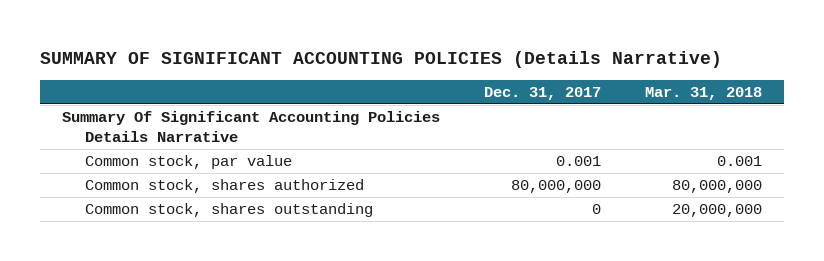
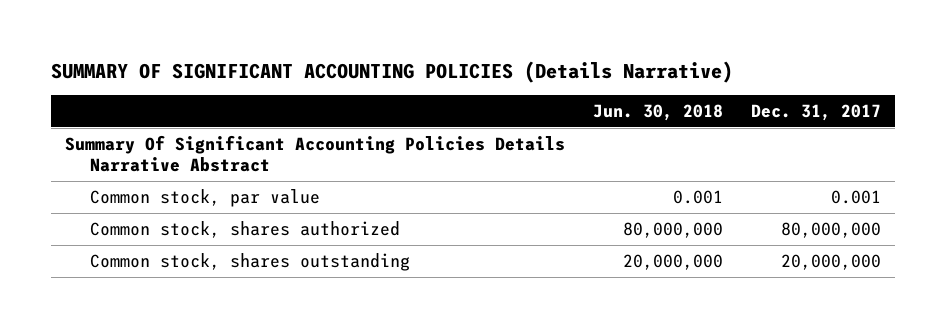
- | Dec. 31, 2017 | Mar. 31, 2018
+ | Jun. 30, 2018 | Dec. 31, 2017
- Summary Of Significant Accounting Policies Details Narrative
+ Summary Of Significant Accounting Policies Details Narrative Abstract
- Common stock, shares outstanding | 0 | 20,000,000
+ Common stock, shares outstanding | 20,000,000 | 20,000,000

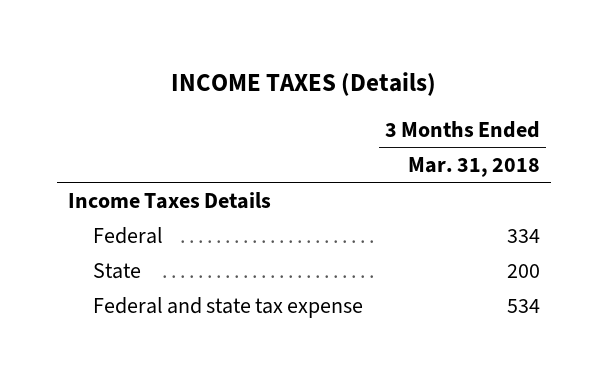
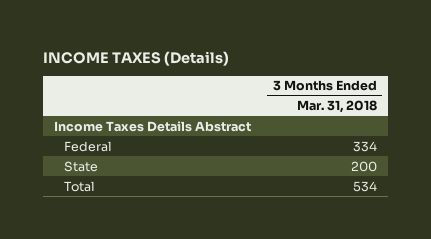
- Income Taxes Details
+ Income Taxes Details Abstract
- Federal and state tax expense | 534
+ Total | 534

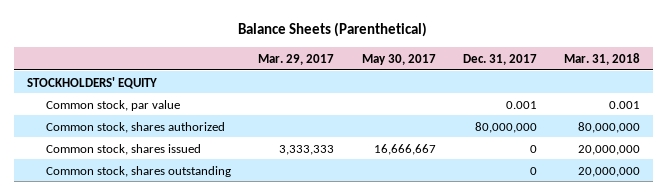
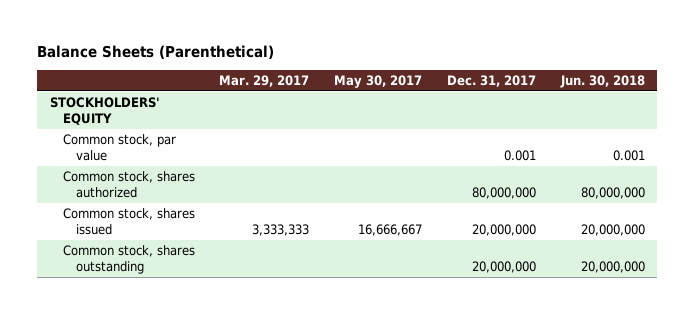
- | Mar. 29, 2017 | May 30, 2017 | Dec. 31, 2017 | Mar. 31, 2018
+ | Mar. 29, 2017 | May 30, 2017 | Dec. 31, 2017 | Jun. 30, 2018
- Common stock, shares issued | 3,333,333 | 16,666,667 | 0 | 20,000,000
- Common stock, shares outstanding | | | 0 | 20,000,000
+ Common stock, shares issued | 3,333,333 | 16,666,667 | 20,000,000 | 20,000,000
+ Common stock, shares outstanding | | | 20,000,000 | 20,000,000

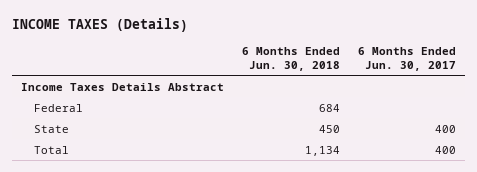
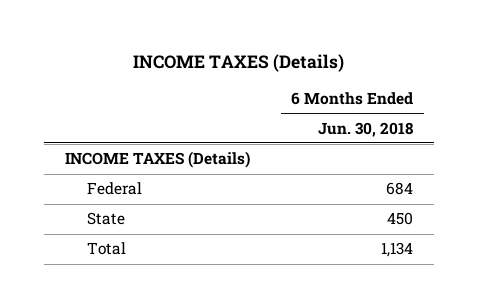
- | 6 Months Ended Jun. 30, 2018 | 6 Months Ended Jun. 30, 2017
+ | 6 Months Ended Jun. 30, 2018
- Income Taxes Details Abstract
+ INCOME TAXES (Details)

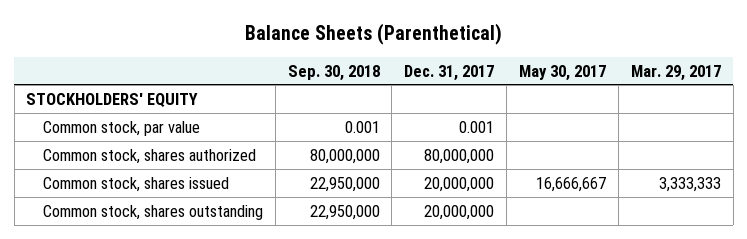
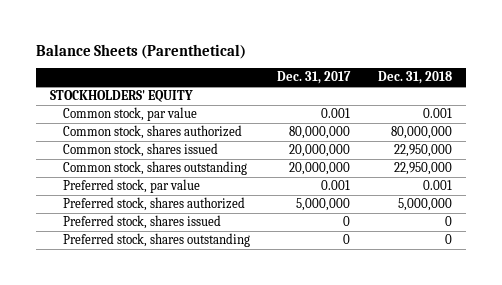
- | Sep. 30, 2018 | Dec. 31, 2017 | May 30, 2017 | Mar. 29, 2017
+ | Dec. 31, 2017 | Dec. 31, 2018
+ Preferred stock, par value | 0.001 | 0.001
+ Preferred stock, shares authorized | 5,000,000 | 5,000,000
+ Preferred stock, shares issued | 0 | 0
+ Preferred stock, shares outstanding | 0 | 0

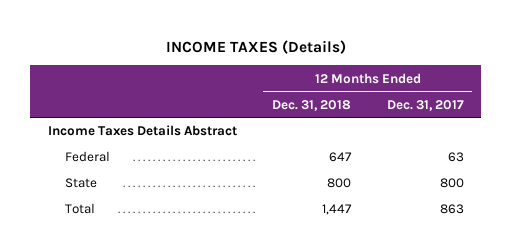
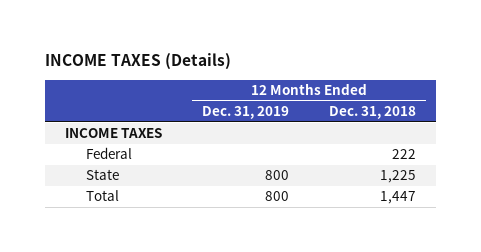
- | 12 Months Ended Dec. 31, 2018 | 12 Months Ended Dec. 31, 2017
+ | 12 Months Ended Dec. 31, 2019 | 12 Months Ended Dec. 31, 2018
- Income Taxes Details Abstract
- Federal | 647 | 63
- State | 800 | 800
+ INCOME TAXES
+ Federal | | 222
+ State | 800 | 1,225

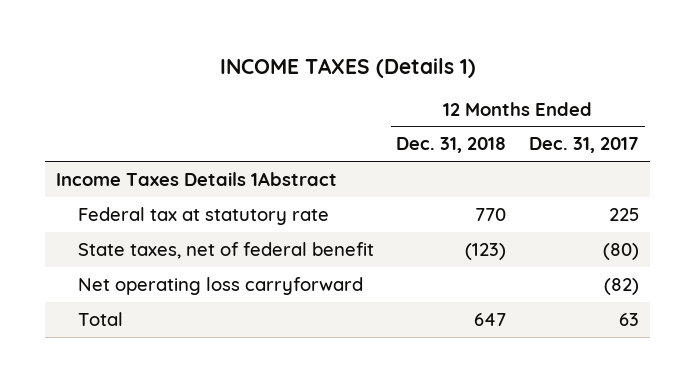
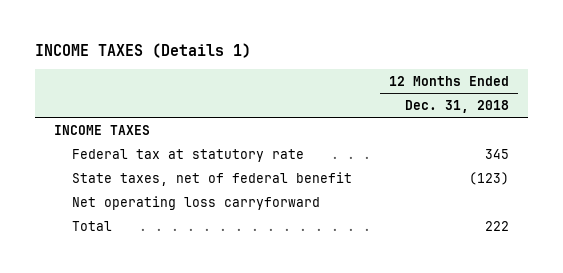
- | 12 Months Ended Dec. 31, 2018 | 12 Months Ended Dec. 31, 2017
+ | 12 Months Ended Dec. 31, 2018
- Income Taxes Details 1Abstract
- Federal tax at statutory rate | 770 | 225
+ INCOME TAXES
+ Federal tax at statutory rate | 345
- Total | 647 | 63
+ Total | 222

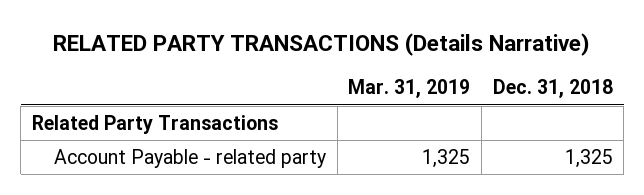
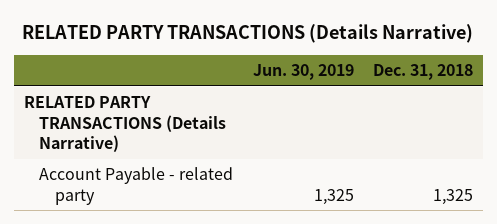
- | Mar. 31, 2019 | Dec. 31, 2018
+ | Jun. 30, 2019 | Dec. 31, 2018
- Related Party Transactions
+ RELATED PARTY TRANSACTIONS (Details Narrative)

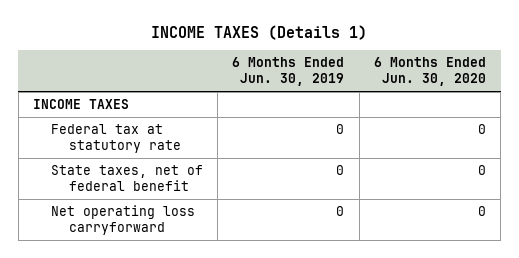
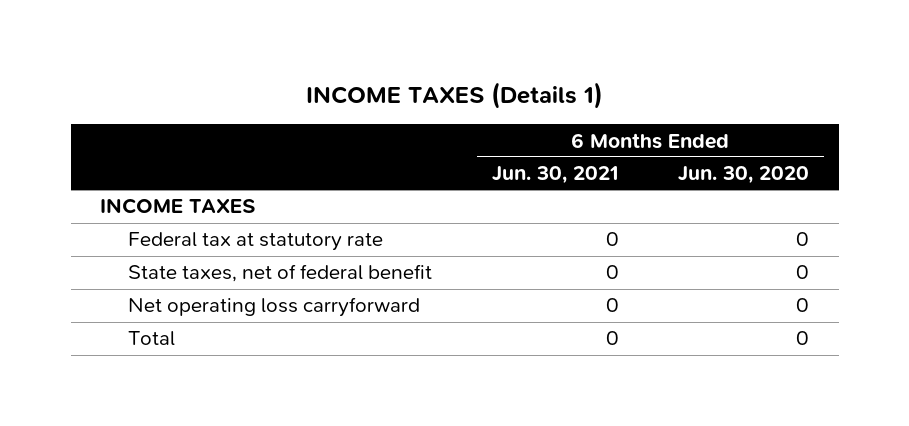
- | 6 Months Ended Jun. 30, 2019 | 6 Months Ended Jun. 30, 2020
+ | 6 Months Ended Jun. 30, 2021 | 6 Months Ended Jun. 30, 2020
+ Total | 0 | 0

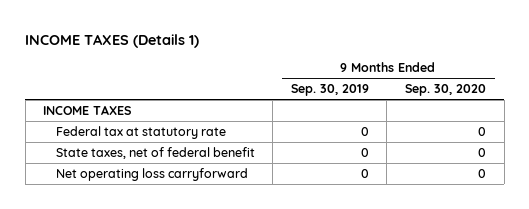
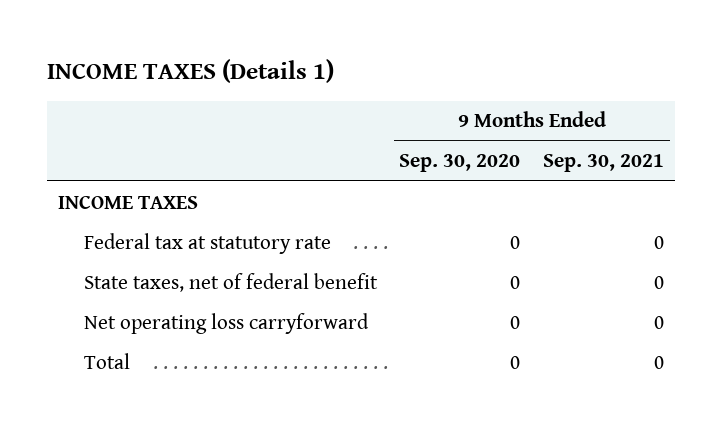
- | 9 Months Ended Sep. 30, 2019 | 9 Months Ended Sep. 30, 2020
+ | 9 Months Ended Sep. 30, 2020 | 9 Months Ended Sep. 30, 2021
+ Total | 0 | 0

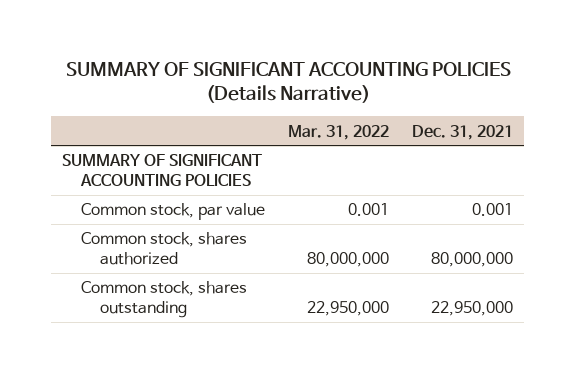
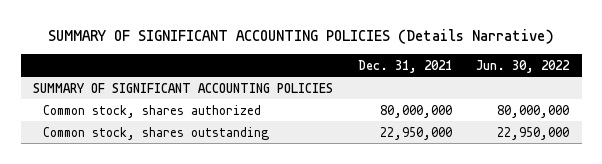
- | Mar. 31, 2022 | Dec. 31, 2021
+ | Dec. 31, 2021 | Jun. 30, 2022
- Common stock, par value | 0.001 | 0.001

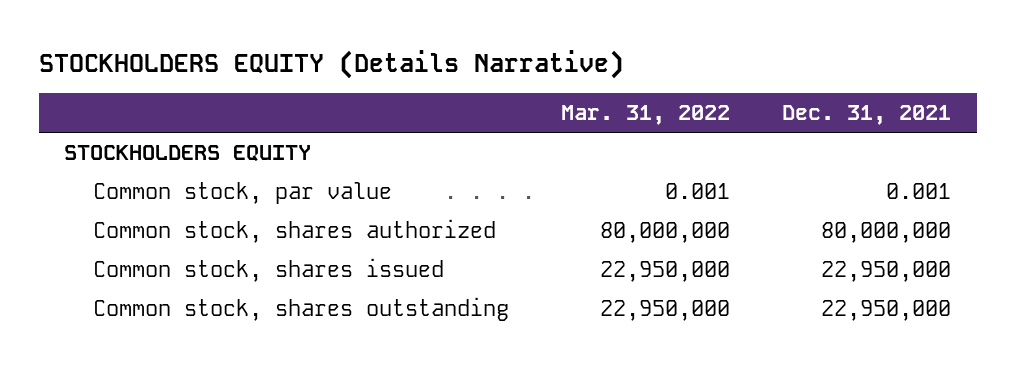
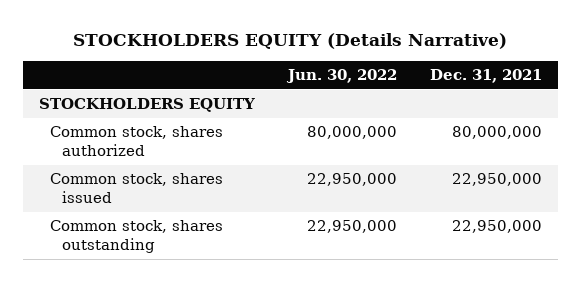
- | Mar. 31, 2022 | Dec. 31, 2021
+ | Jun. 30, 2022 | Dec. 31, 2021
- Common stock, par value | 0.001 | 0.001

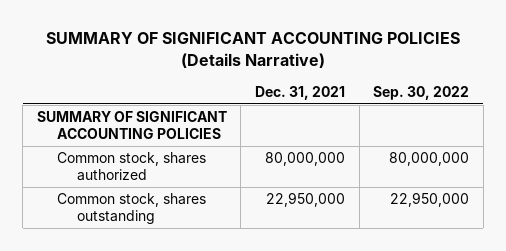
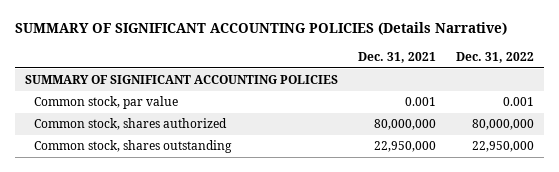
- | Dec. 31, 2021 | Sep. 30, 2022
+ | Dec. 31, 2021 | Dec. 31, 2022
+ Common stock, par value | 0.001 | 0.001

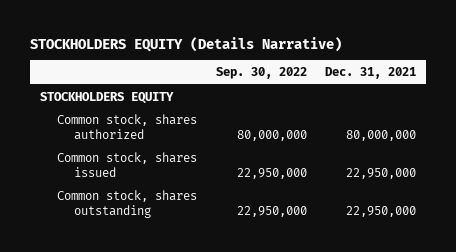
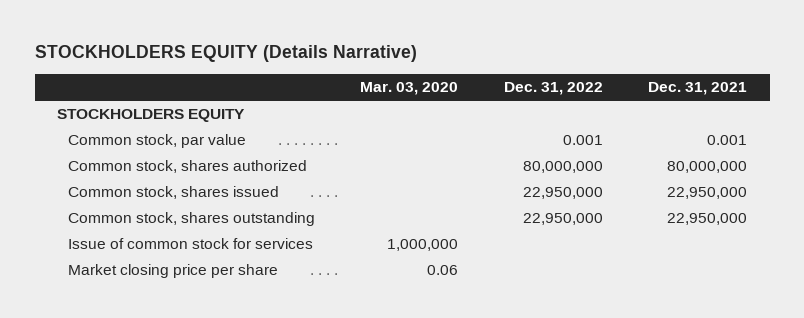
- | Sep. 30, 2022 | Dec. 31, 2021
+ | Mar. 03, 2020 | Dec. 31, 2022 | Dec. 31, 2021
+ Common stock, par value | | 0.001 | 0.001
+ Issue of common stock for services | 1,000,000 | |
+ Market closing price per share | 0.06 | |

